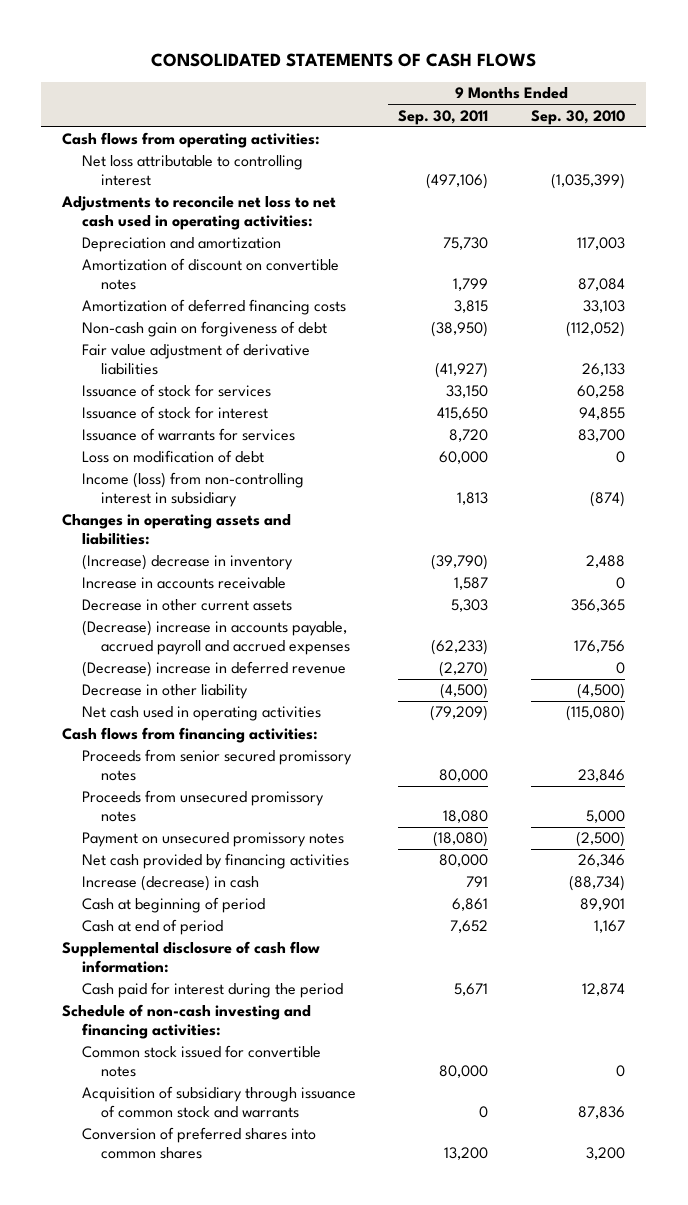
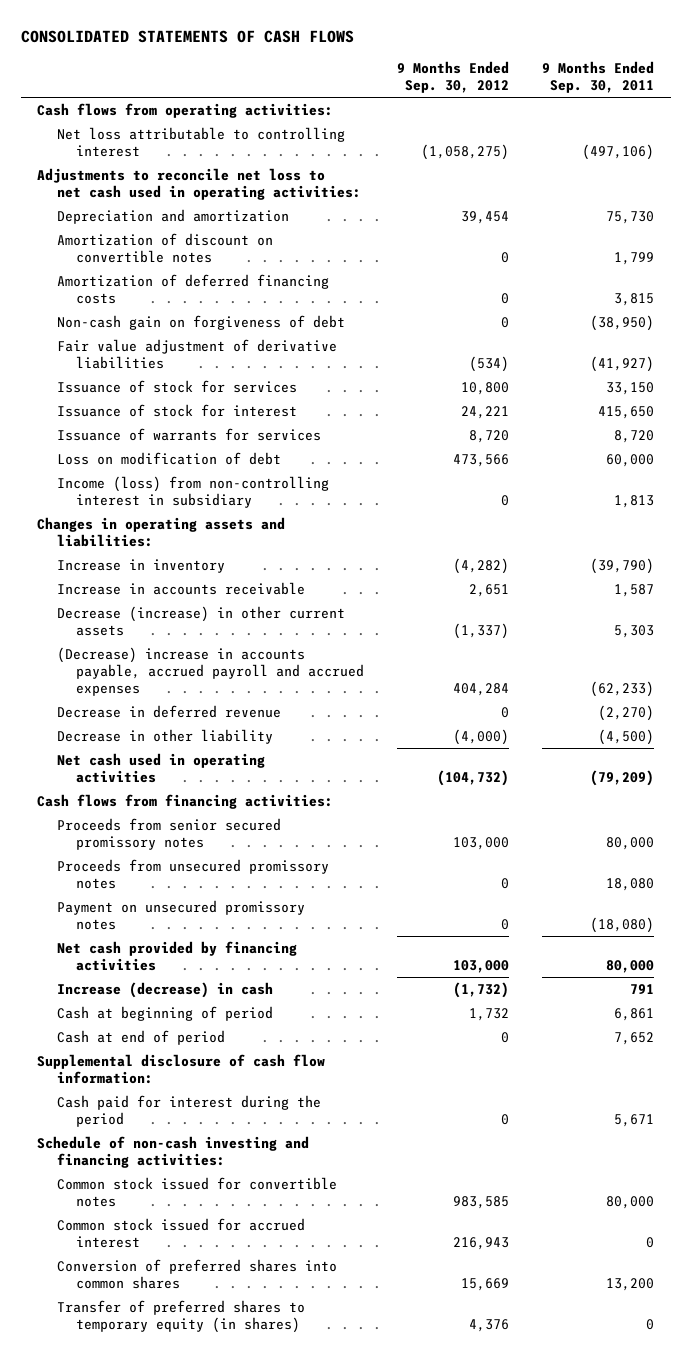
- | 9 Months Ended Sep. 30, 2011 | 9 Months Ended Sep. 30, 2010
+ | 9 Months Ended Sep. 30, 2012 | 9 Months Ended Sep. 30, 2011
- (Increase) decrease in inventory | (39,790) | 2,488
+ Increase in inventory | (4,282) | (39,790)
- Decrease in other current assets | 5,303 | 356,365
+ Decrease (increase) in other current assets | (1,337) | 5,303
- (Decrease) increase in deferred revenue | (2,270) | 0
+ Decrease in deferred revenue | 0 | (2,270)
- Acquisition of subsidiary through issuance of common stock and warrants | 0 | 87,836
+ Common stock issued for accrued interest | 216,943 | 0
+ Transfer of preferred shares to temporary equity (in shares) | 4,376 | 0

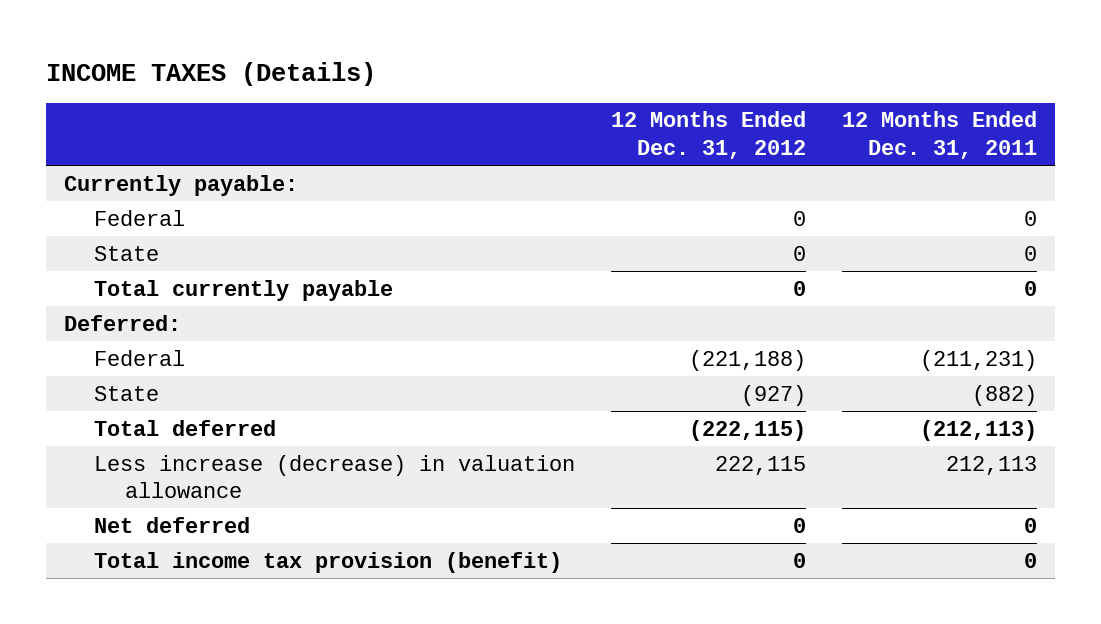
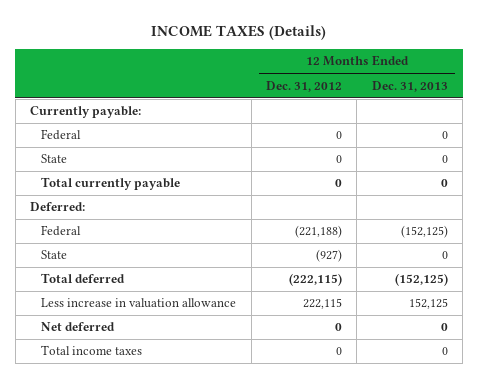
- | 12 Months Ended Dec. 31, 2012 | 12 Months Ended Dec. 31, 2011
+ | 12 Months Ended Dec. 31, 2012 | 12 Months Ended Dec. 31, 2013
- Less increase (decrease) in valuation allowance | 222,115 | 212,113
+ Less increase in valuation allowance | 222,115 | 152,125
- Total income tax provision (benefit) | 0 | 0
+ Total income taxes | 0 | 0

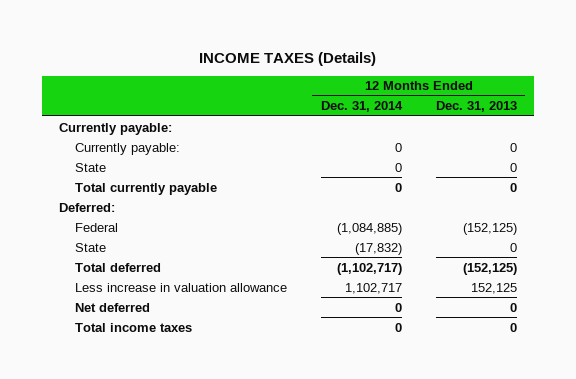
- | 12 Months Ended Dec. 31, 2012 | 12 Months Ended Dec. 31, 2013
+ | 12 Months Ended Dec. 31, 2014 | 12 Months Ended Dec. 31, 2013
- Federal | 0 | 0
+ Currently payable: | 0 | 0

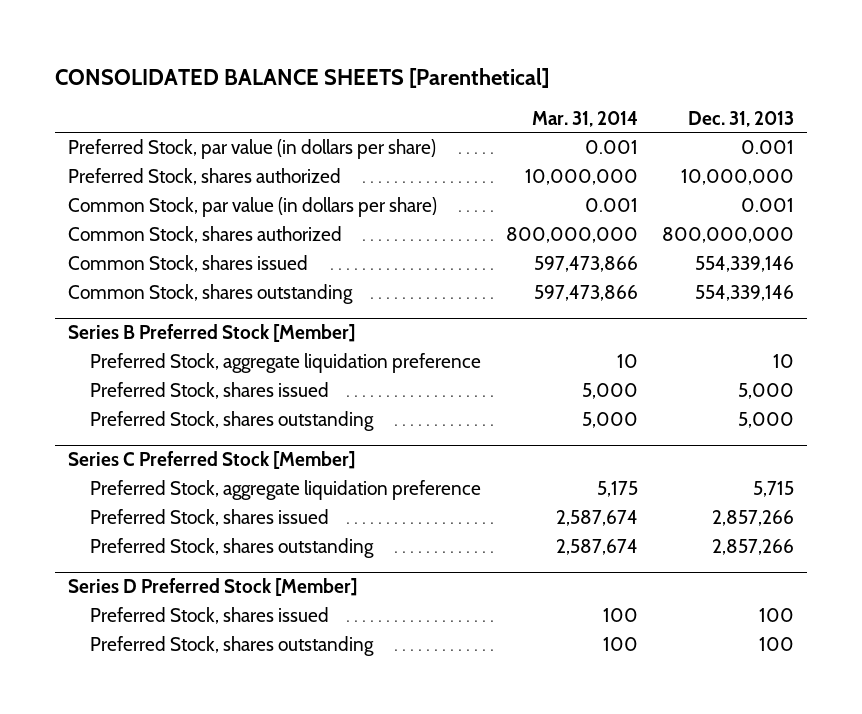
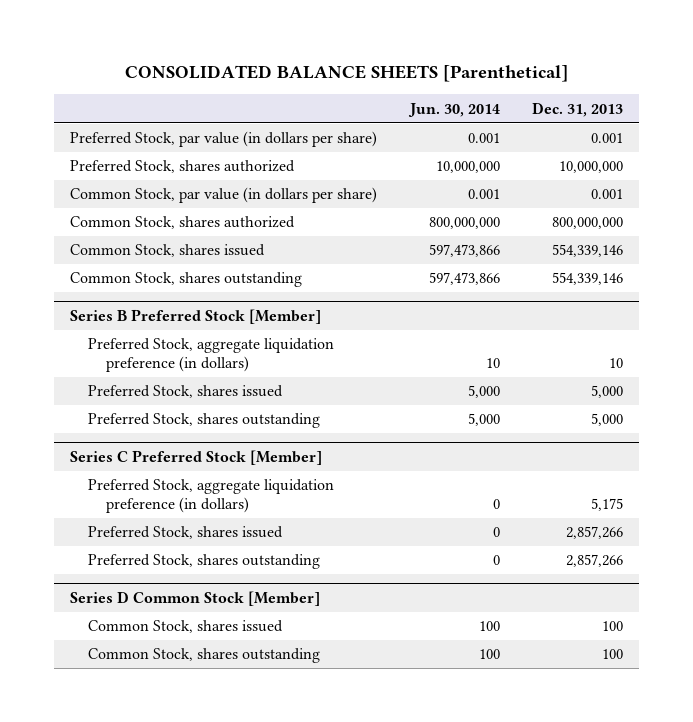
- | Mar. 31, 2014 | Dec. 31, 2013
+ | Jun. 30, 2014 | Dec. 31, 2013
@ Series B Preferred Stock [Member]
- Preferred Stock, aggregate liquidation preference | 10 | 10
+ Preferred Stock, aggregate liquidation preference (in dollars) | 10 | 10
@ Series C Preferred Stock [Member]
- Preferred Stock, aggregate liquidation preference | 5,175 | 5,715
+ Preferred Stock, aggregate liquidation preference (in dollars) | 0 | 5,175
- Series D Preferred Stock [Member]
- Preferred Stock, shares issued | 100 | 100
- Preferred Stock, shares outstanding | 100 | 100
+ Series D Common Stock [Member]
+ Common Stock, shares issued | 100 | 100
+ Common Stock, shares outstanding | 100 | 100

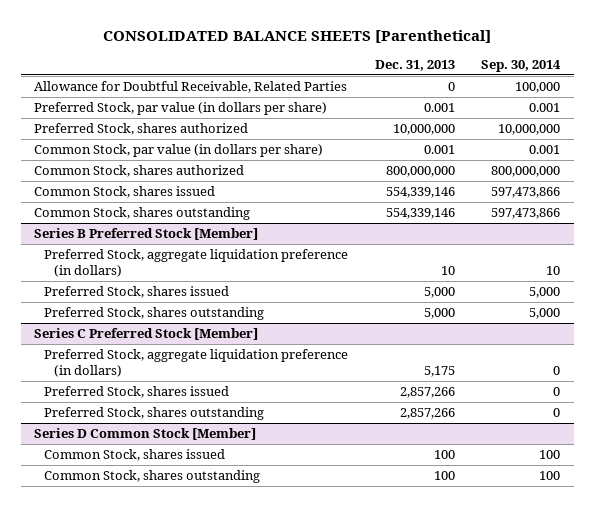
- | Jun. 30, 2014 | Dec. 31, 2013
+ | Dec. 31, 2013 | Sep. 30, 2014
+ Allowance for Doubtful Receivable, Related Parties | 0 | 100,000

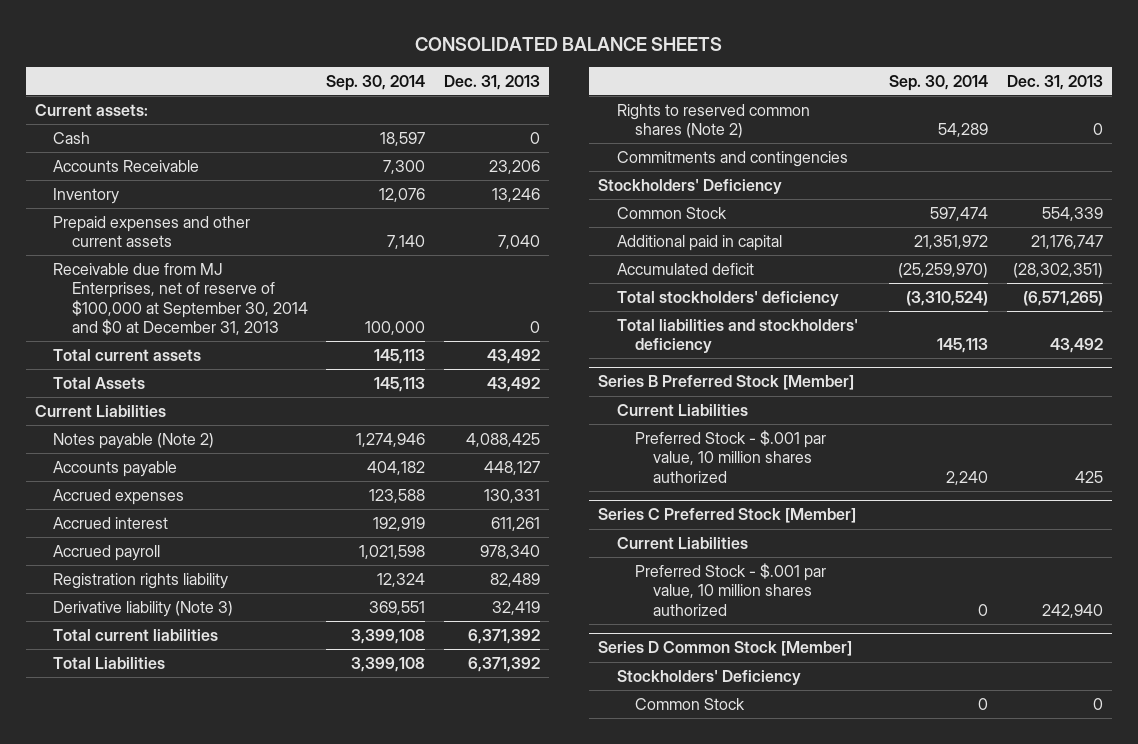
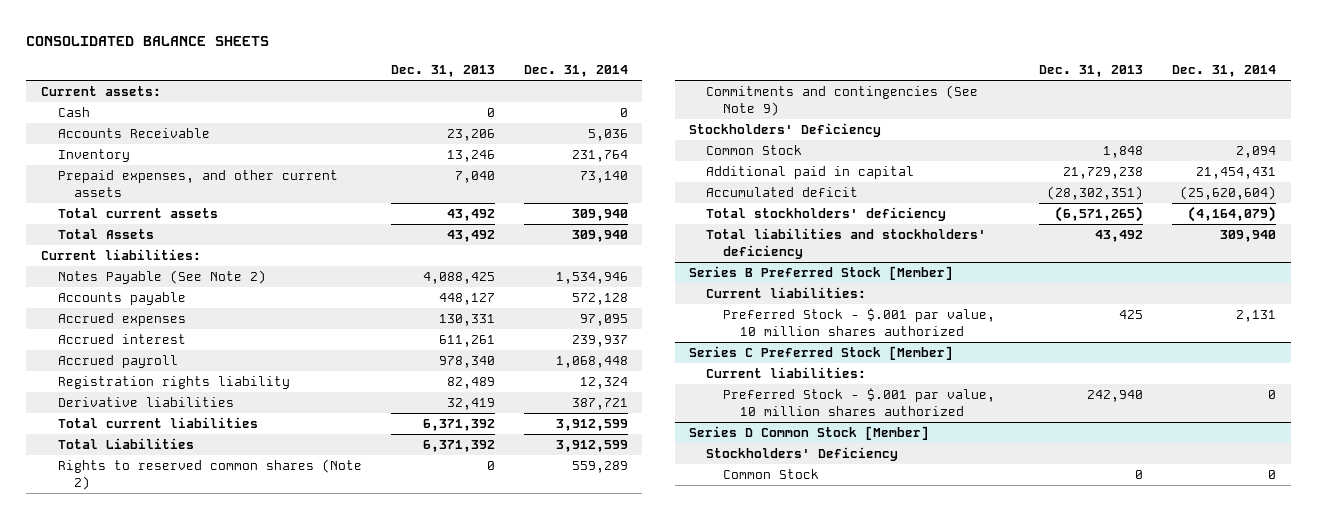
- | Sep. 30, 2014 | Dec. 31, 2013
+ | Dec. 31, 2013 | Dec. 31, 2014
- Prepaid expenses and other current assets | 7,140 | 7,040
- Receivable due from MJ Enterprises, net of reserve of $100,000 at September 30, 2014 and $0 at December 31, 2013 | 100,000 | 0
+ Prepaid expenses, and other current assets | 7,040 | 73,140
- Current Liabilities
- Notes payable (Note 2) | 1,274,946 | 4,088,425
+ Current liabilities:
+ Notes Payable (See Note 2) | 4,088,425 | 1,534,946
- Derivative liability (Note 3) | 369,551 | 32,419
+ Derivative liabilities | 32,419 | 387,721
- Commitments and contingencies
+ Commitments and contingencies (See Note 9)
- Common Stock | 597,474 | 554,339
- Additional paid in capital | 21,351,972 | 21,176,747
+ Common Stock | 1,848 | 2,094
+ Additional paid in capital | 21,729,238 | 21,454,431
@ Series B Preferred Stock [Member]
- Current Liabilities
+ Current liabilities:
@ Series C Preferred Stock [Member]
- Current Liabilities
+ Current liabilities:

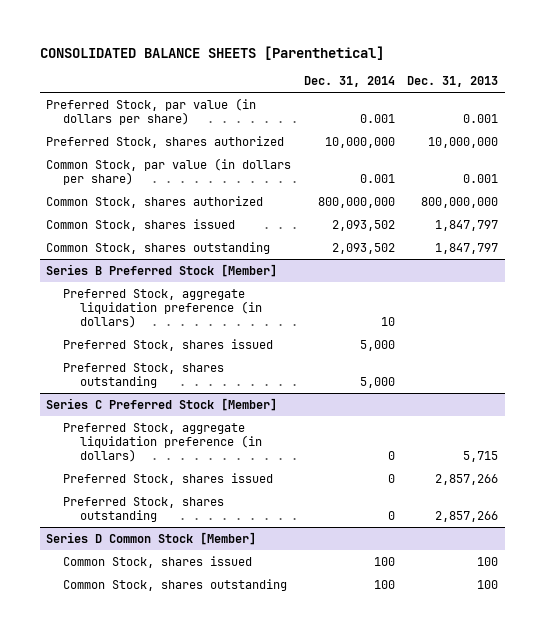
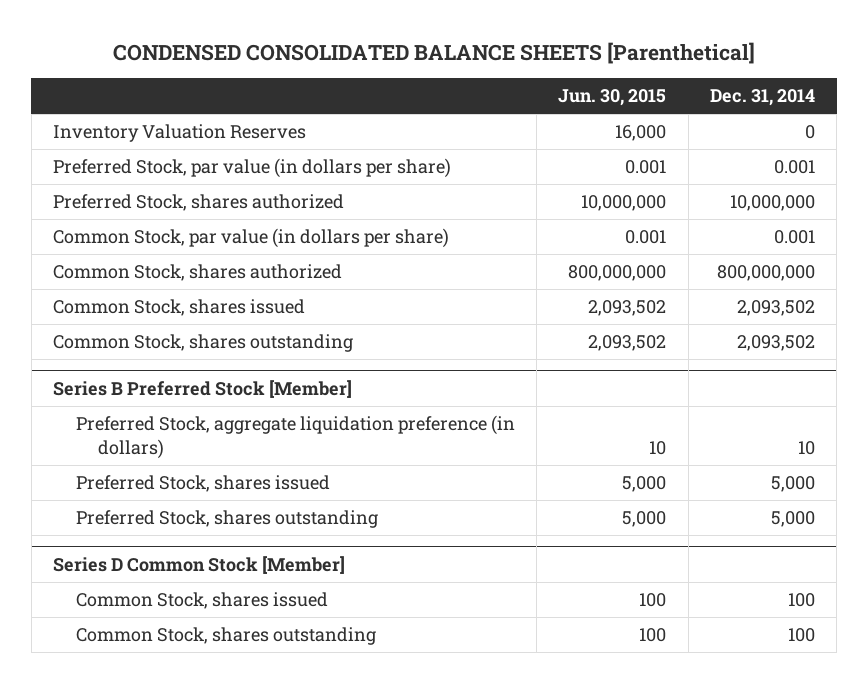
- CONSOLIDATED BALANCE SHEETS [Parenthetical]
+ CONDENSED CONSOLIDATED BALANCE SHEETS [Parenthetical]
- | Dec. 31, 2014 | Dec. 31, 2013
+ | Jun. 30, 2015 | Dec. 31, 2014
+ Inventory Valuation Reserves | 16,000 | 0
- Series C Preferred Stock [Member]
- Preferred Stock, aggregate liquidation preference (in dollars) | 0 | 5,715
- Preferred Stock, shares issued | 0 | 2,857,266
- Preferred Stock, shares outstanding | 0 | 2,857,266

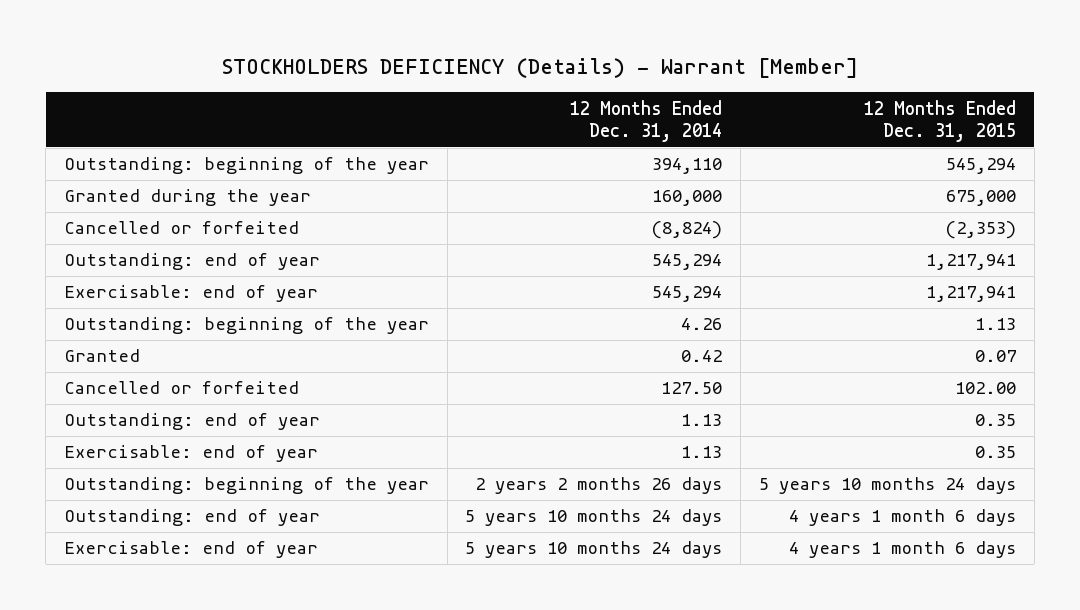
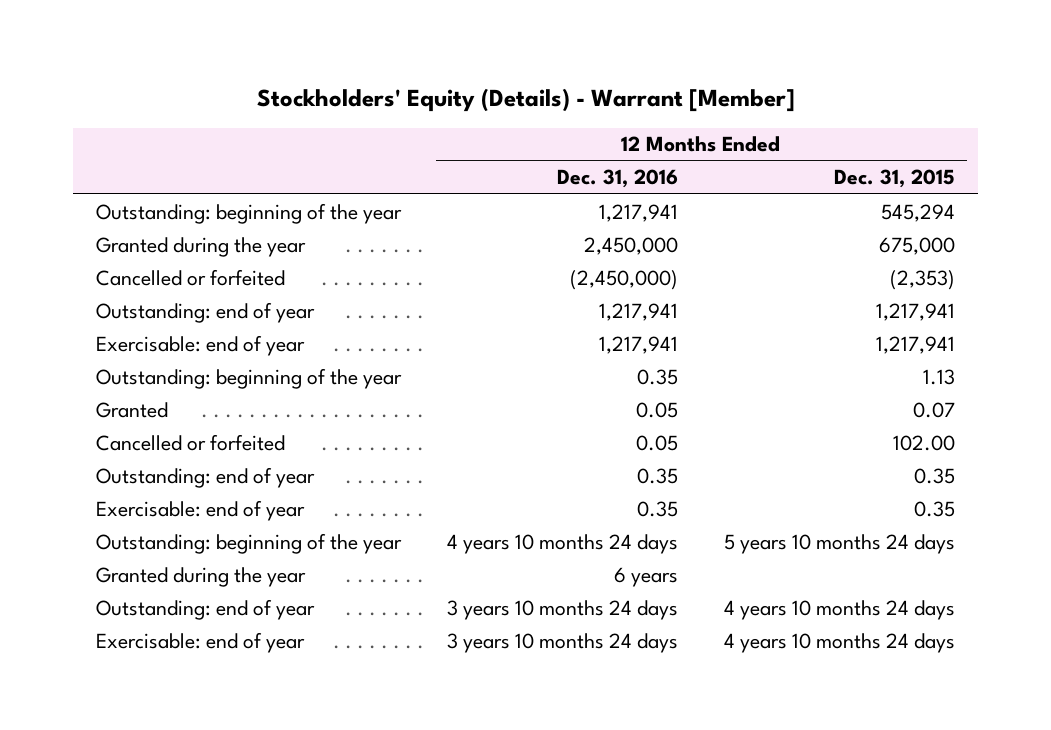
- STOCKHOLDERS DEFICIENCY (Details) - Warrant [Member]
+ Stockholders' Equity (Details) - Warrant [Member]
- | 12 Months Ended Dec. 31, 2014 | 12 Months Ended Dec. 31, 2015
+ | 12 Months Ended Dec. 31, 2016 | 12 Months Ended Dec. 31, 2015
- Outstanding: end of year | 5 years 10 months 24 days | 4 years 1 month 6 days
- Exercisable: end of year | 5 years 10 months 24 days | 4 years 1 month 6 days
+ Granted during the year | 6 years |
+ Outstanding: end of year | 3 years 10 months 24 days | 4 years 10 months 24 days
+ Exercisable: end of year | 3 years 10 months 24 days | 4 years 10 months 24 days

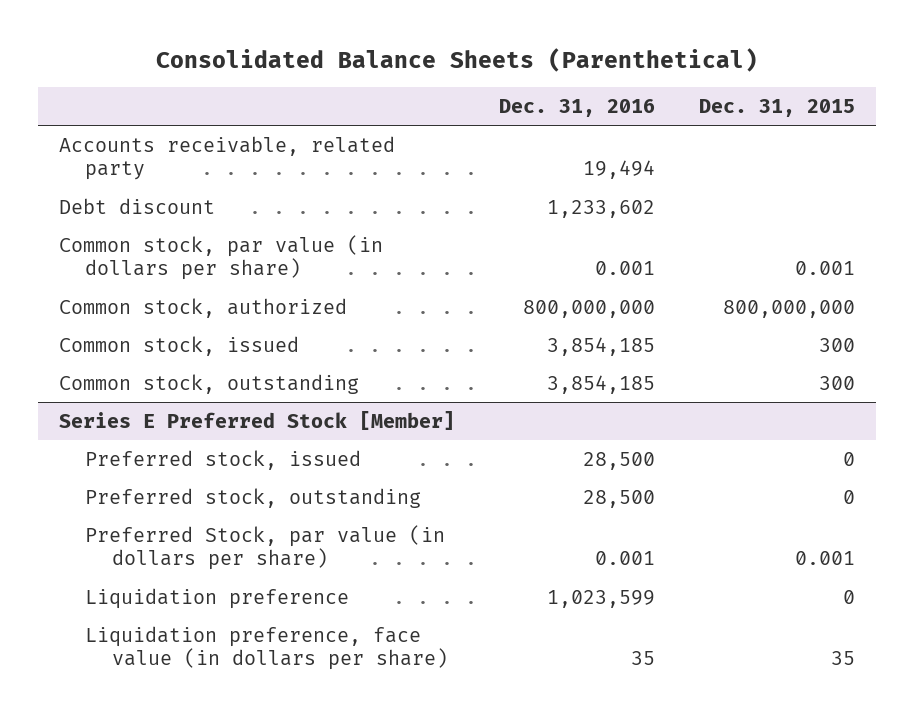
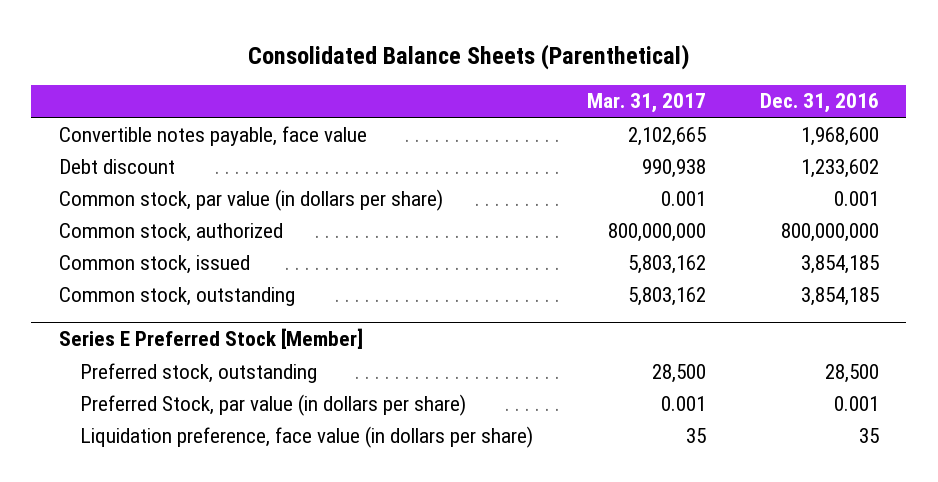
- | Dec. 31, 2016 | Dec. 31, 2015
+ | Mar. 31, 2017 | Dec. 31, 2016
- Accounts receivable, related party | 19,494 |
+ Convertible notes payable, face value | 2,102,665 | 1,968,600
@ Series E Preferred Stock [Member]
- Preferred stock, issued | 28,500 | 0
- Liquidation preference | 1,023,599 | 0

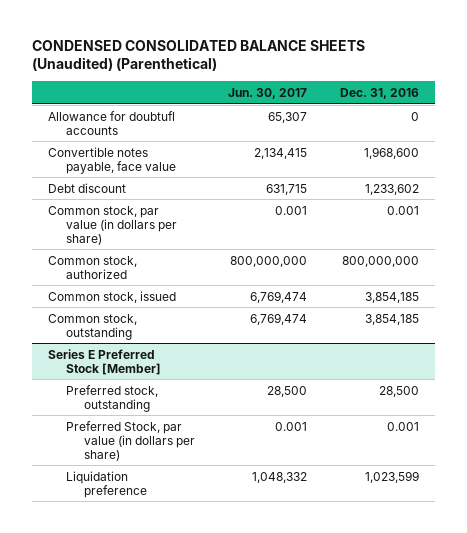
- Consolidated Balance Sheets (Parenthetical)
+ CONDENSED CONSOLIDATED BALANCE SHEETS (Unaudited) (Parenthetical)
- | Mar. 31, 2017 | Dec. 31, 2016
+ | Jun. 30, 2017 | Dec. 31, 2016
+ Allowance for doubtufl accounts | 65,307 | 0
@ Series E Preferred Stock [Member]
- Liquidation preference, face value (in dollars per share) | 35 | 35
+ Liquidation preference | 1,048,332 | 1,023,599

